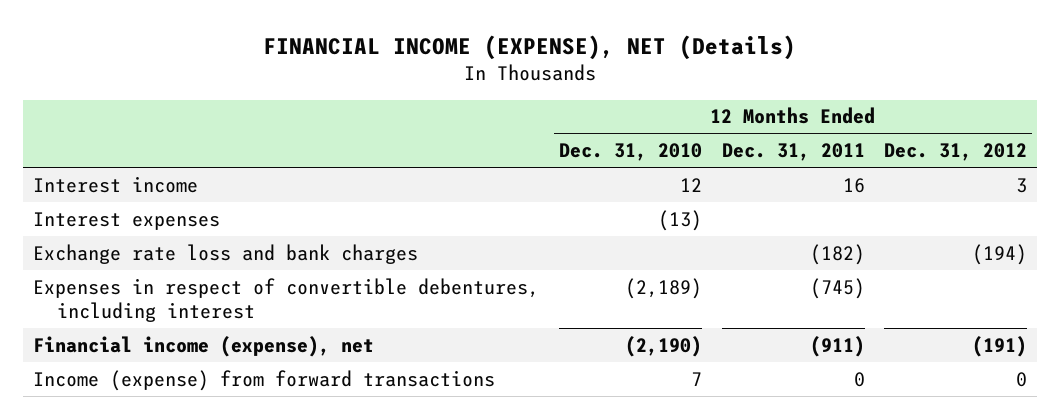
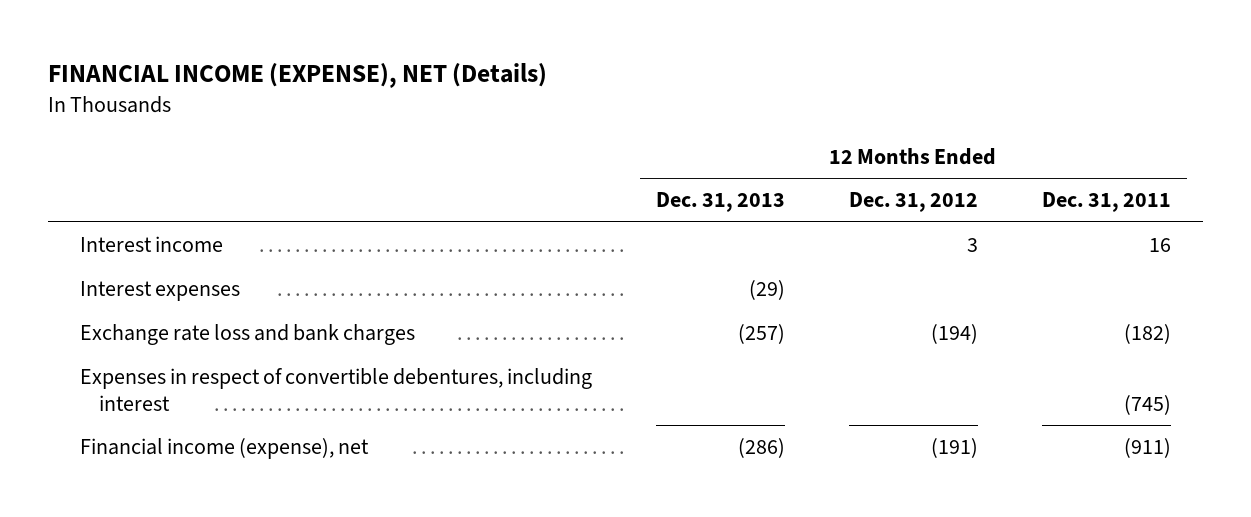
- | 12 Months Ended Dec. 31, 2010 | 12 Months Ended Dec. 31, 2011 | 12 Months Ended Dec. 31, 2012
+ | 12 Months Ended Dec. 31, 2013 | 12 Months Ended Dec. 31, 2012 | 12 Months Ended Dec. 31, 2011
- Income (expense) from forward transactions | 7 | 0 | 0

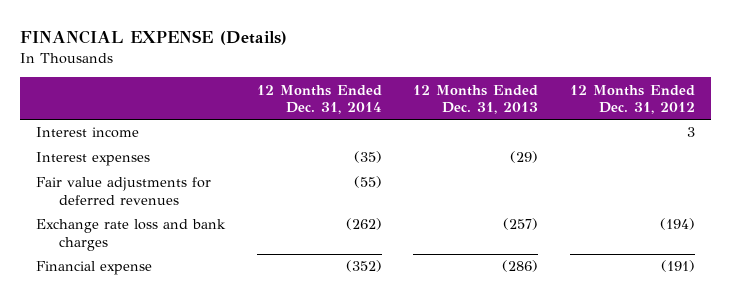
- FINANCIAL INCOME (EXPENSE), NET (Details)
+ FINANCIAL EXPENSE (Details)
- | 12 Months Ended Dec. 31, 2013 | 12 Months Ended Dec. 31, 2012 | 12 Months Ended Dec. 31, 2011
+ | 12 Months Ended Dec. 31, 2014 | 12 Months Ended Dec. 31, 2013 | 12 Months Ended Dec. 31, 2012
+ Fair value adjustments for deferred revenues | (55) | |
- Expenses in respect of convertible debentures, including interest | | | (745)
- Financial income (expense), net | (286) | (191) | (911)
+ Financial expense | (352) | (286) | (191)

